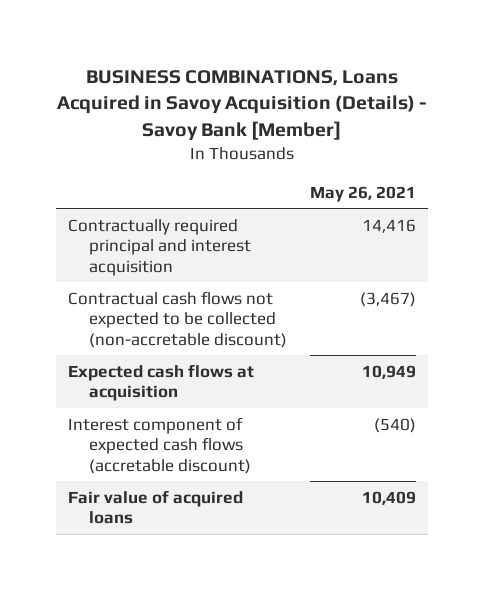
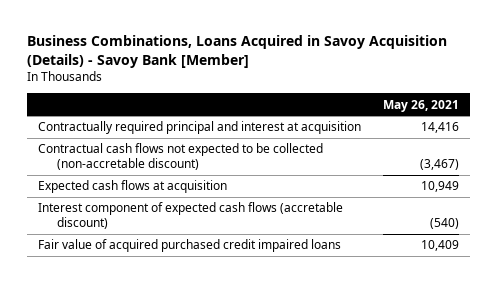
- BUSINESS COMBINATIONS, Loans Acquired in Savoy Acquisition (Details) - Savoy Bank [Member]
+ Business Combinations, Loans Acquired in Savoy Acquisition (Details) - Savoy Bank [Member]
- Contractually required principal and interest acquisition | 14,416
+ Contractually required principal and interest at acquisition | 14,416
- Fair value of acquired loans | 10,409
+ Fair value of acquired purchased credit impaired loans | 10,409

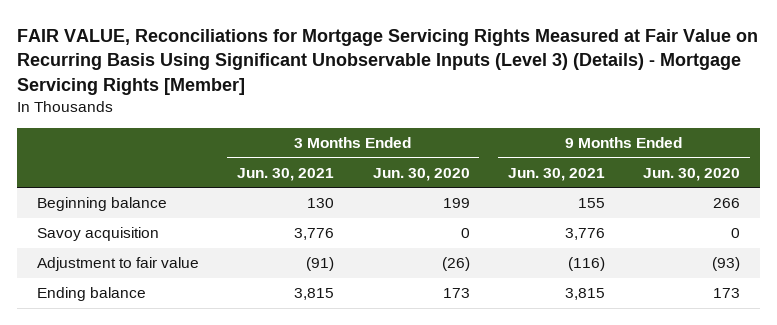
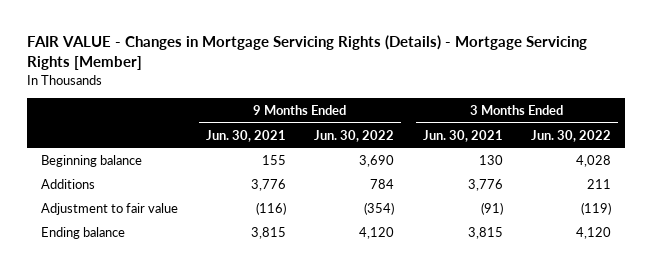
- FAIR VALUE, Reconciliations for Mortgage Servicing Rights Measured at Fair Value on Recurring Basis Using Significant Unobservable Inputs (Level 3) (Details) - Mortgage Servicing Rights [Member]
+ FAIR VALUE - Changes in Mortgage Servicing Rights (Details) - Mortgage Servicing Rights [Member]
- | 3 Months Ended Jun. 30, 2021 | 3 Months Ended Jun. 30, 2020 | 9 Months Ended Jun. 30, 2021 | 9 Months Ended Jun. 30, 2020
+ | 9 Months Ended Jun. 30, 2021 | 9 Months Ended Jun. 30, 2022 | 3 Months Ended Jun. 30, 2021 | 3 Months Ended Jun. 30, 2022
- Savoy acquisition | 3,776 | 0 | 3,776 | 0
+ Additions | 3,776 | 784 | 3,776 | 211

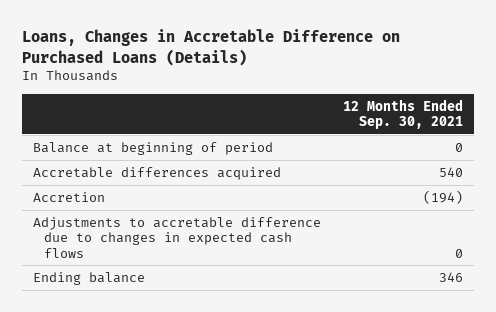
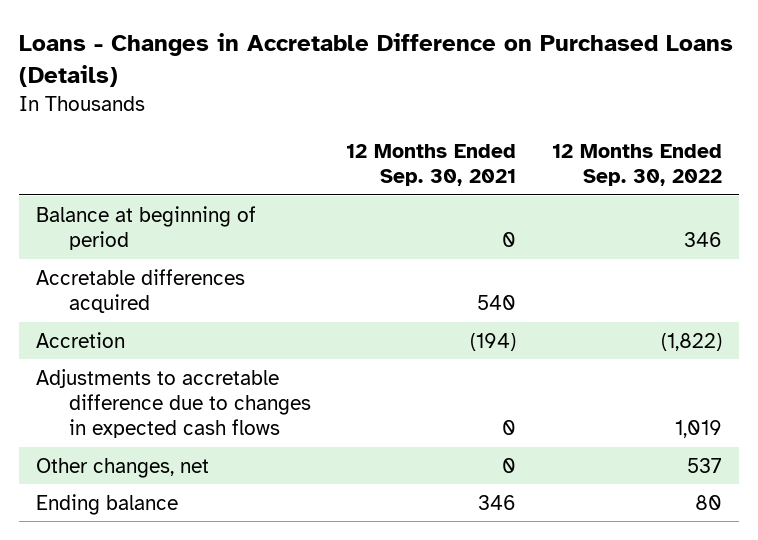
- Loans, Changes in Accretable Difference on Purchased Loans (Details)
+ Loans - Changes in Accretable Difference on Purchased Loans (Details)
- | 12 Months Ended Sep. 30, 2021
+ | 12 Months Ended Sep. 30, 2021 | 12 Months Ended Sep. 30, 2022
+ Other changes, net | 0 | 537

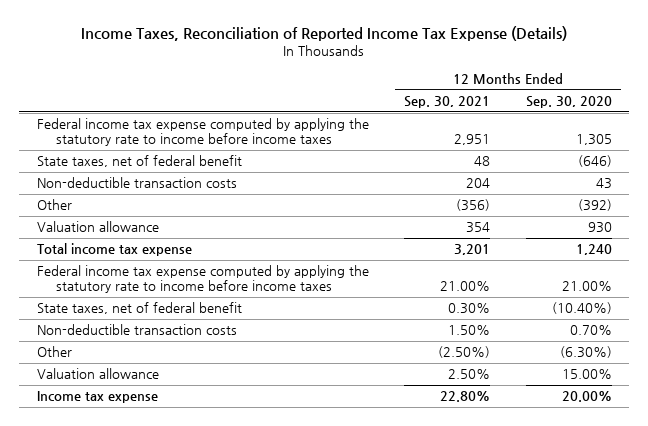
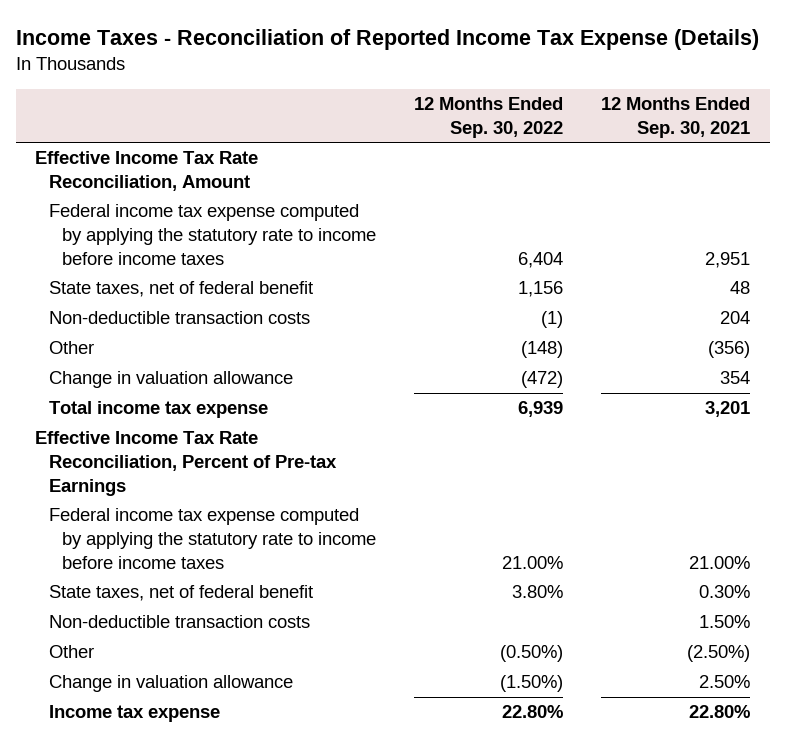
- Income Taxes, Reconciliation of Reported Income Tax Expense (Details)
+ Income Taxes - Reconciliation of Reported Income Tax Expense (Details)
- | 12 Months Ended Sep. 30, 2021 | 12 Months Ended Sep. 30, 2020
+ | 12 Months Ended Sep. 30, 2022 | 12 Months Ended Sep. 30, 2021
+ Effective Income Tax Rate Reconciliation, Amount
- Valuation allowance | 354 | 930
+ Change in valuation allowance | (472) | 354
+ Effective Income Tax Rate Reconciliation, Percent of Pre-tax Earnings
- Valuation allowance | 2.50% | 15.00%
+ Change in valuation allowance | (1.50%) | 2.50%

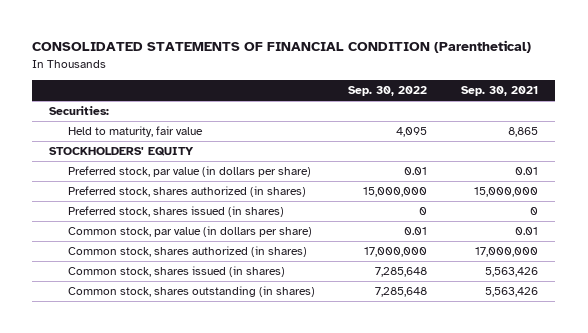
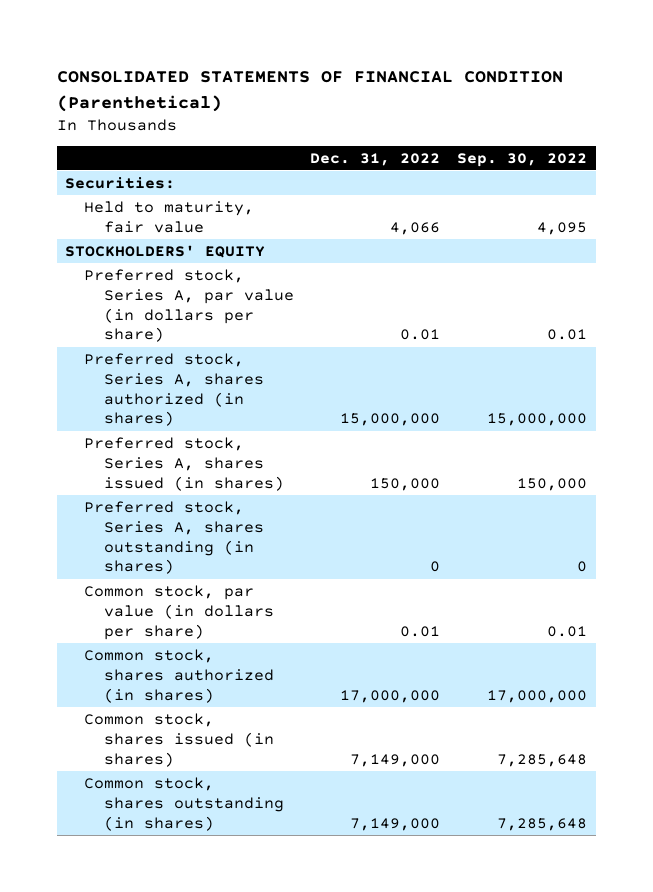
- | Sep. 30, 2022 | Sep. 30, 2021
+ | Dec. 31, 2022 | Sep. 30, 2022
- Preferred stock, par value (in dollars per share) | 0.01 | 0.01
- Preferred stock, shares authorized (in shares) | 15,000,000 | 15,000,000
- Preferred stock, shares issued (in shares) | 0 | 0
+ Preferred stock, Series A, par value (in dollars per share) | 0.01 | 0.01
+ Preferred stock, Series A, shares authorized (in shares) | 15,000,000 | 15,000,000
+ Preferred stock, Series A, shares issued (in shares) | 150,000 | 150,000
+ Preferred stock, Series A, shares outstanding (in shares) | 0 | 0

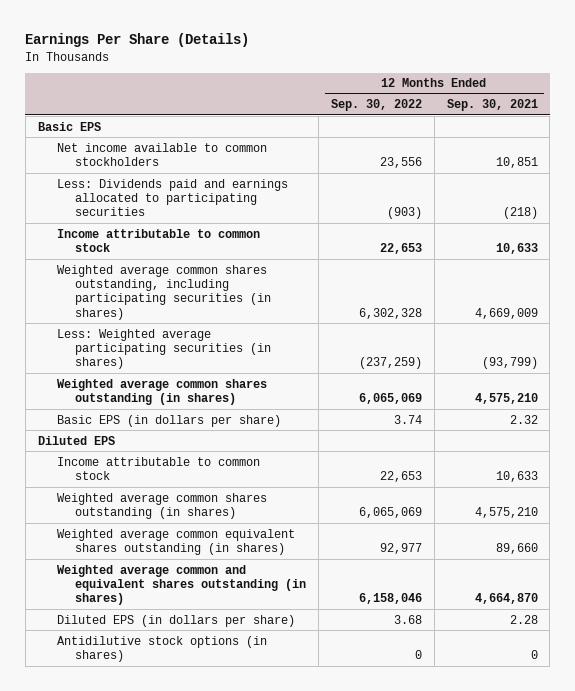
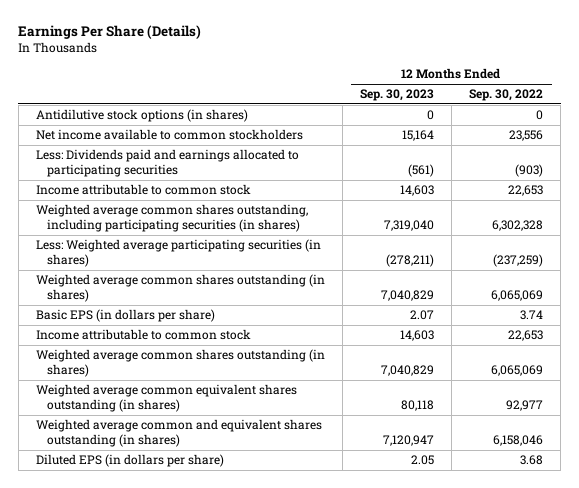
- | 12 Months Ended Sep. 30, 2022 | 12 Months Ended Sep. 30, 2021
+ | 12 Months Ended Sep. 30, 2023 | 12 Months Ended Sep. 30, 2022
- Basic EPS
moved up: Antidilutive stock options (in shares) | 0 | 0
- Diluted EPS

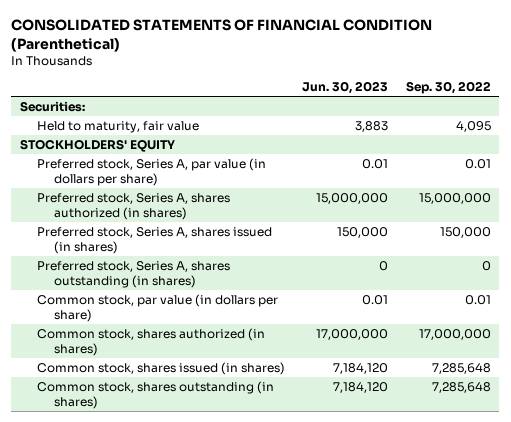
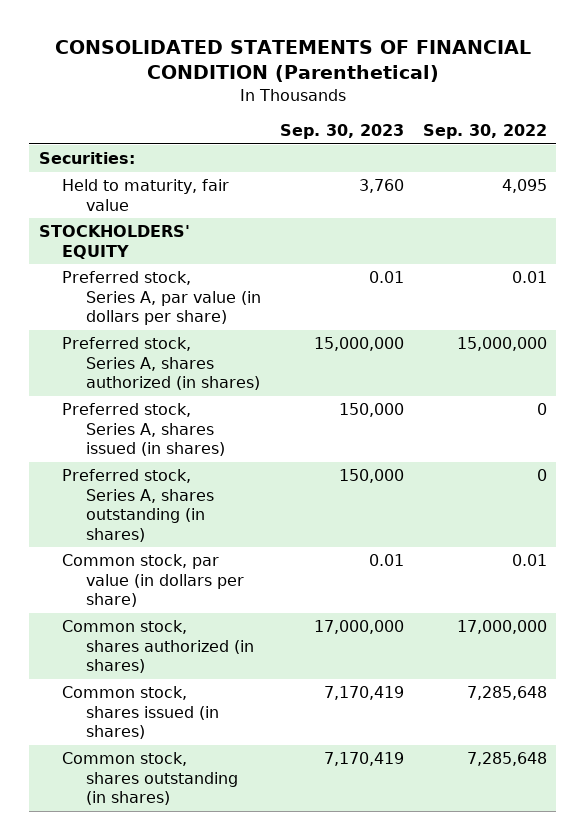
- | Jun. 30, 2023 | Sep. 30, 2022
+ | Sep. 30, 2023 | Sep. 30, 2022
- Preferred stock, Series A, shares issued (in shares) | 150,000 | 150,000
+ Preferred stock, Series A, shares issued (in shares) | 150,000 | 0

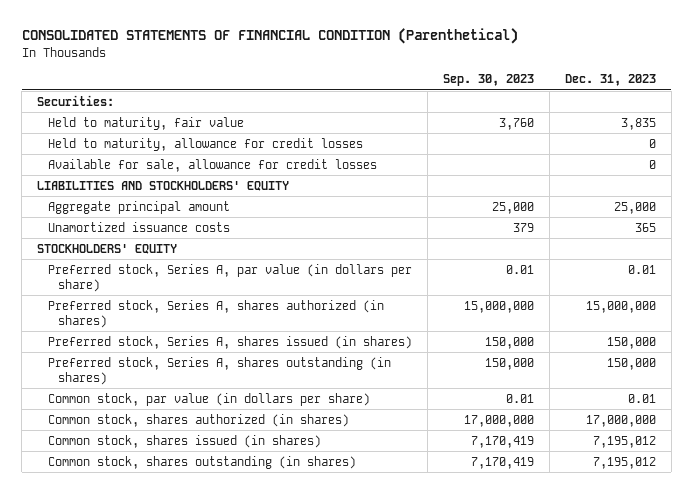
- | Sep. 30, 2023 | Sep. 30, 2022
+ | Sep. 30, 2023 | Dec. 31, 2023
+ Held to maturity, allowance for credit losses | | 0
+ Available for sale, allowance for credit losses | | 0
+ LIABILITIES AND STOCKHOLDERS' EQUITY
+ Aggregate principal amount | 25,000 | 25,000
+ Unamortized issuance costs | 379 | 365

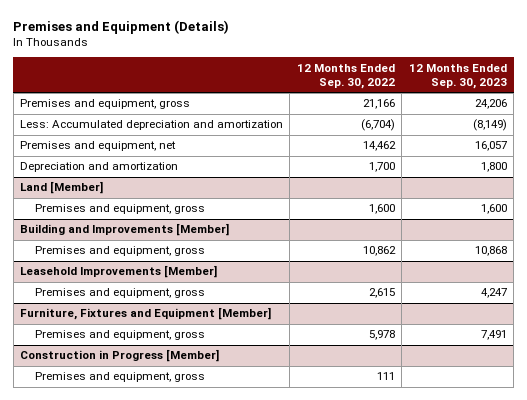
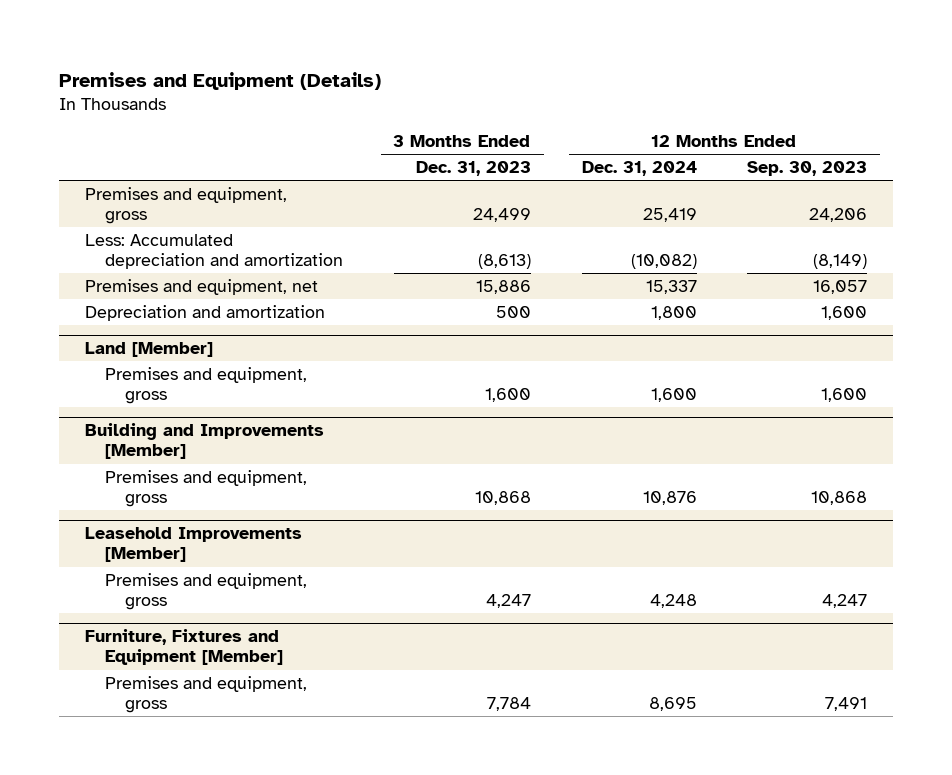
- | 12 Months Ended Sep. 30, 2022 | 12 Months Ended Sep. 30, 2023
+ | 3 Months Ended Dec. 31, 2023 | 12 Months Ended Dec. 31, 2024 | 12 Months Ended Sep. 30, 2023
- Depreciation and amortization | 1,700 | 1,800
+ Depreciation and amortization | 500 | 1,800 | 1,600
- Construction in Progress [Member]
- Premises and equipment, gross | 111 |

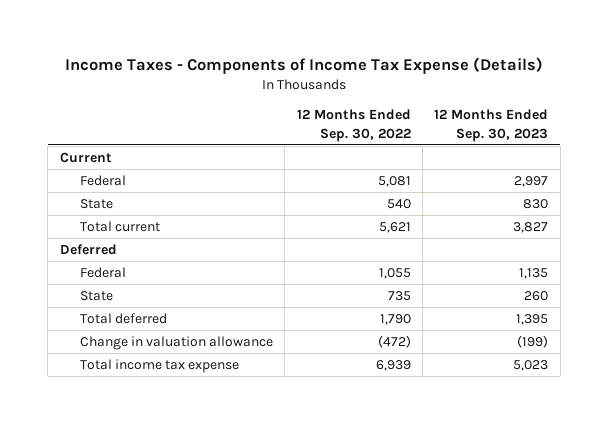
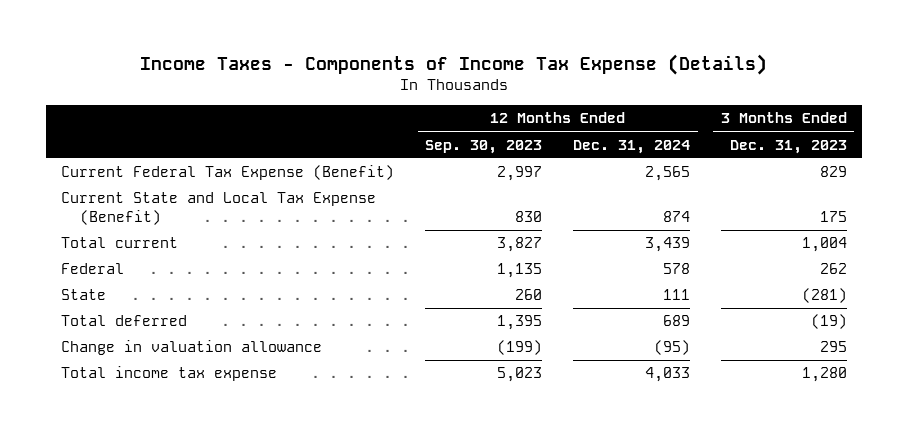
- | 12 Months Ended Sep. 30, 2022 | 12 Months Ended Sep. 30, 2023
+ | 12 Months Ended Sep. 30, 2023 | 12 Months Ended Dec. 31, 2024 | 3 Months Ended Dec. 31, 2023
- Current
- Federal | 5,081 | 2,997
- State | 540 | 830
+ Current Federal Tax Expense (Benefit) | 2,997 | 2,565 | 829
+ Current State and Local Tax Expense (Benefit) | 830 | 874 | 175
- Deferred

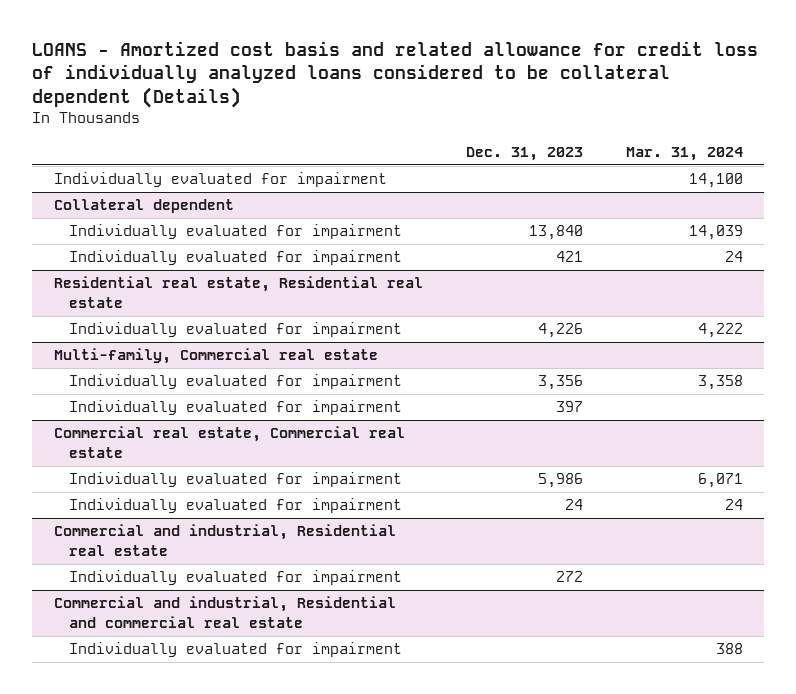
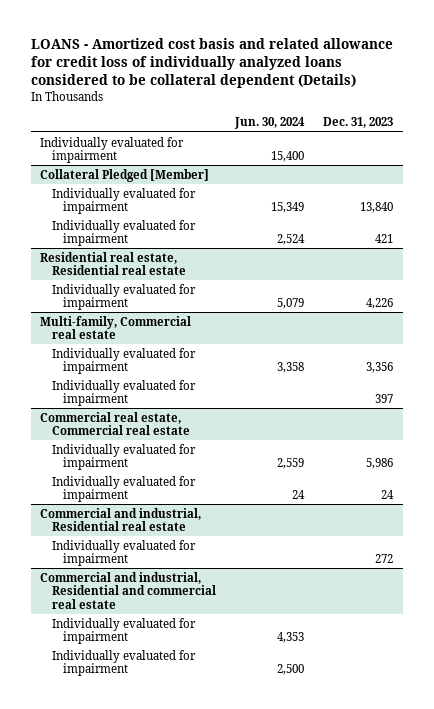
- | Dec. 31, 2023 | Mar. 31, 2024
+ | Jun. 30, 2024 | Dec. 31, 2023
- Collateral dependent
+ Collateral Pledged [Member]
@ Commercial and industrial, Residential and commercial real estate
+ Individually evaluated for impairment | 2,500 |

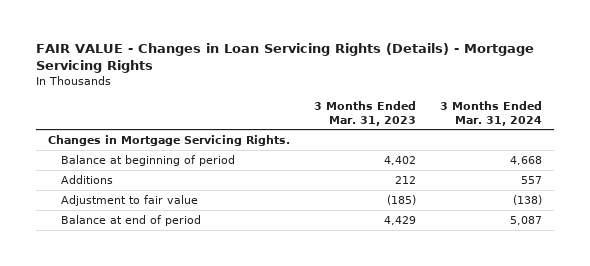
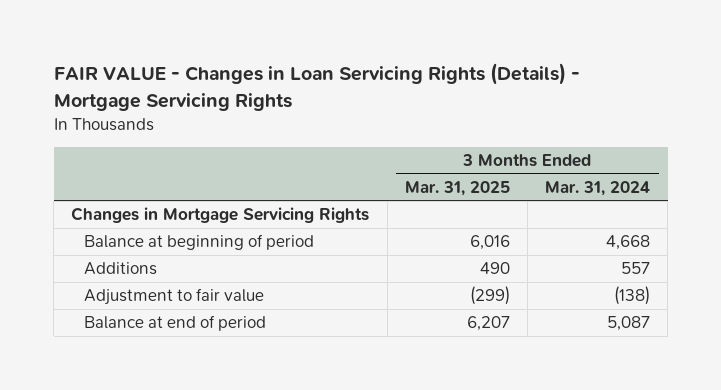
- | 3 Months Ended Mar. 31, 2023 | 3 Months Ended Mar. 31, 2024
+ | 3 Months Ended Mar. 31, 2025 | 3 Months Ended Mar. 31, 2024
- Changes in Mortgage Servicing Rights.
+ Changes in Mortgage Servicing Rights

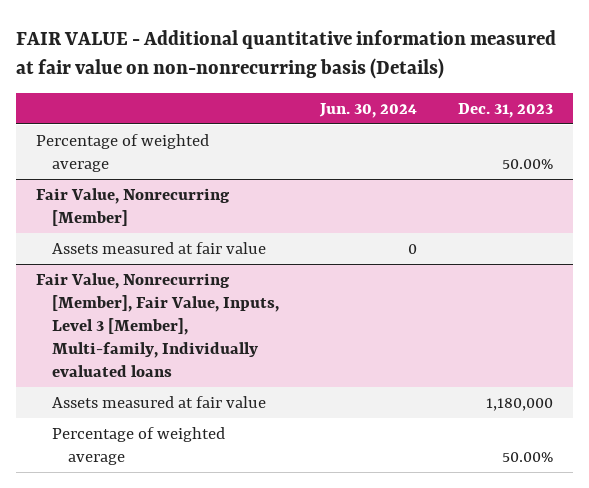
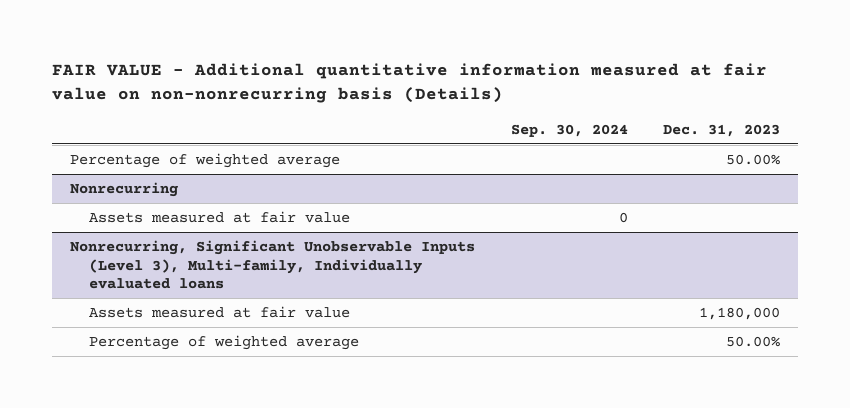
- | Jun. 30, 2024 | Dec. 31, 2023
+ | Sep. 30, 2024 | Dec. 31, 2023
- Fair Value, Nonrecurring [Member]
+ Nonrecurring
- Fair Value, Nonrecurring [Member], Fair Value, Inputs, Level 3 [Member], Multi-family, Individually evaluated loans
+ Nonrecurring, Significant Unobservable Inputs (Level 3), Multi-family, Individually evaluated loans

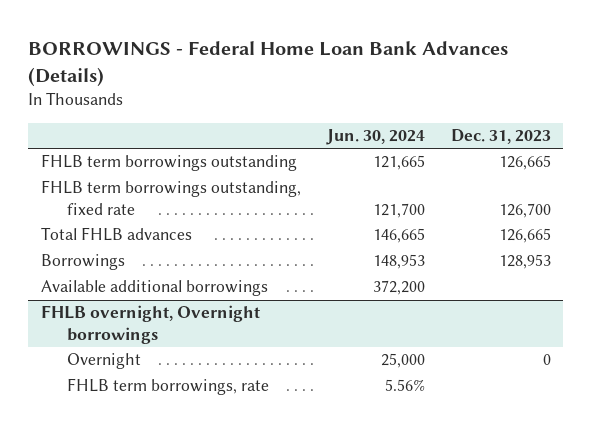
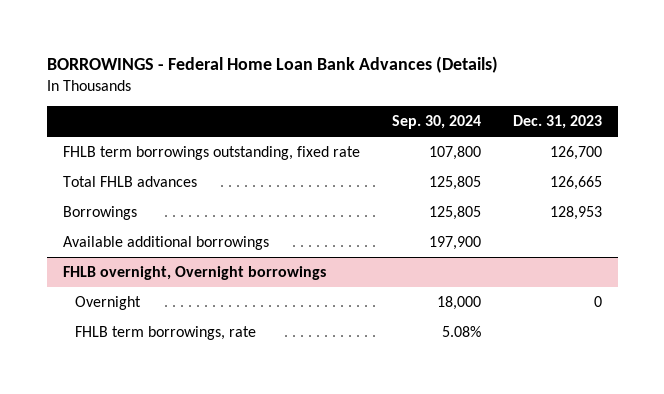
- | Jun. 30, 2024 | Dec. 31, 2023
+ | Sep. 30, 2024 | Dec. 31, 2023
- FHLB term borrowings outstanding | 121,665 | 126,665

